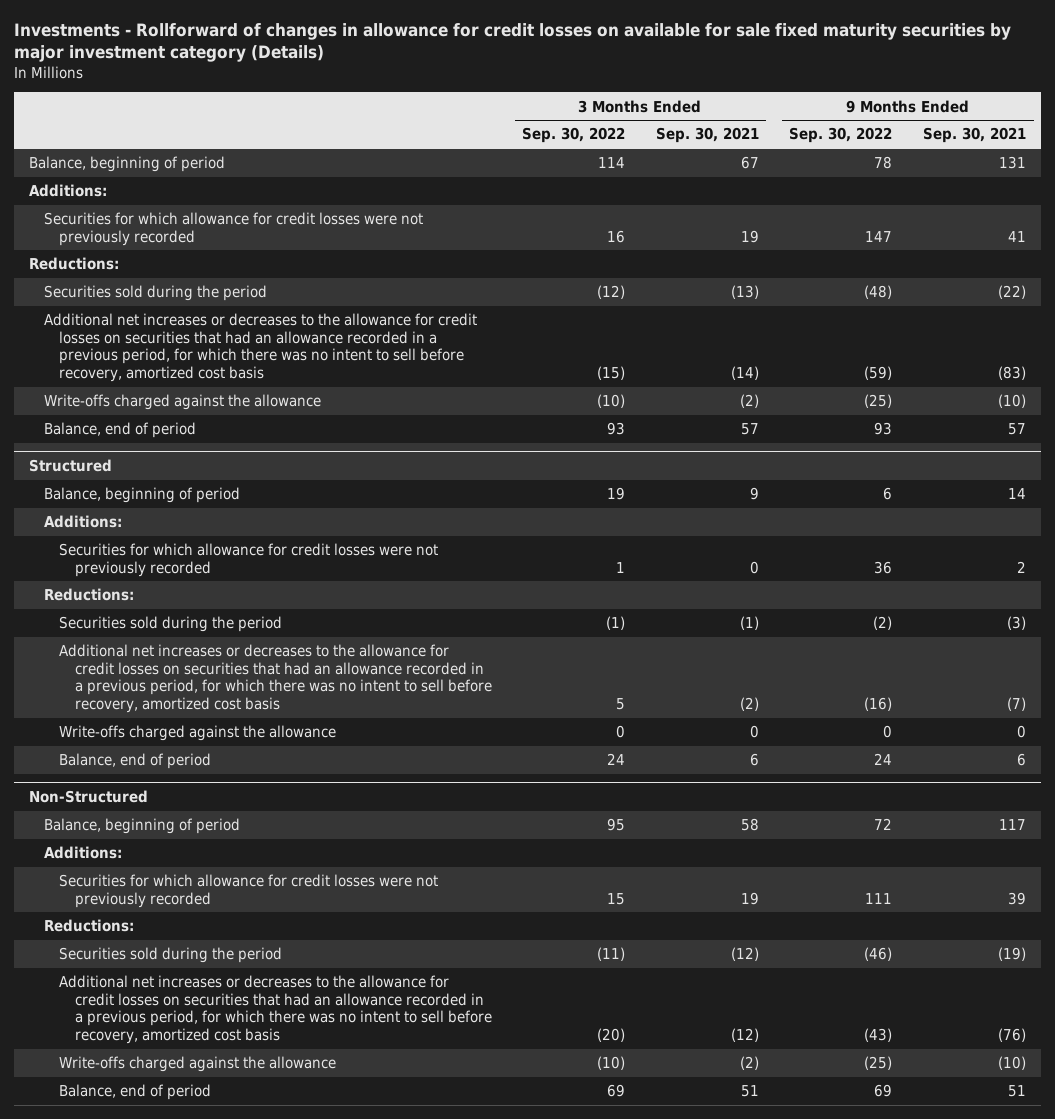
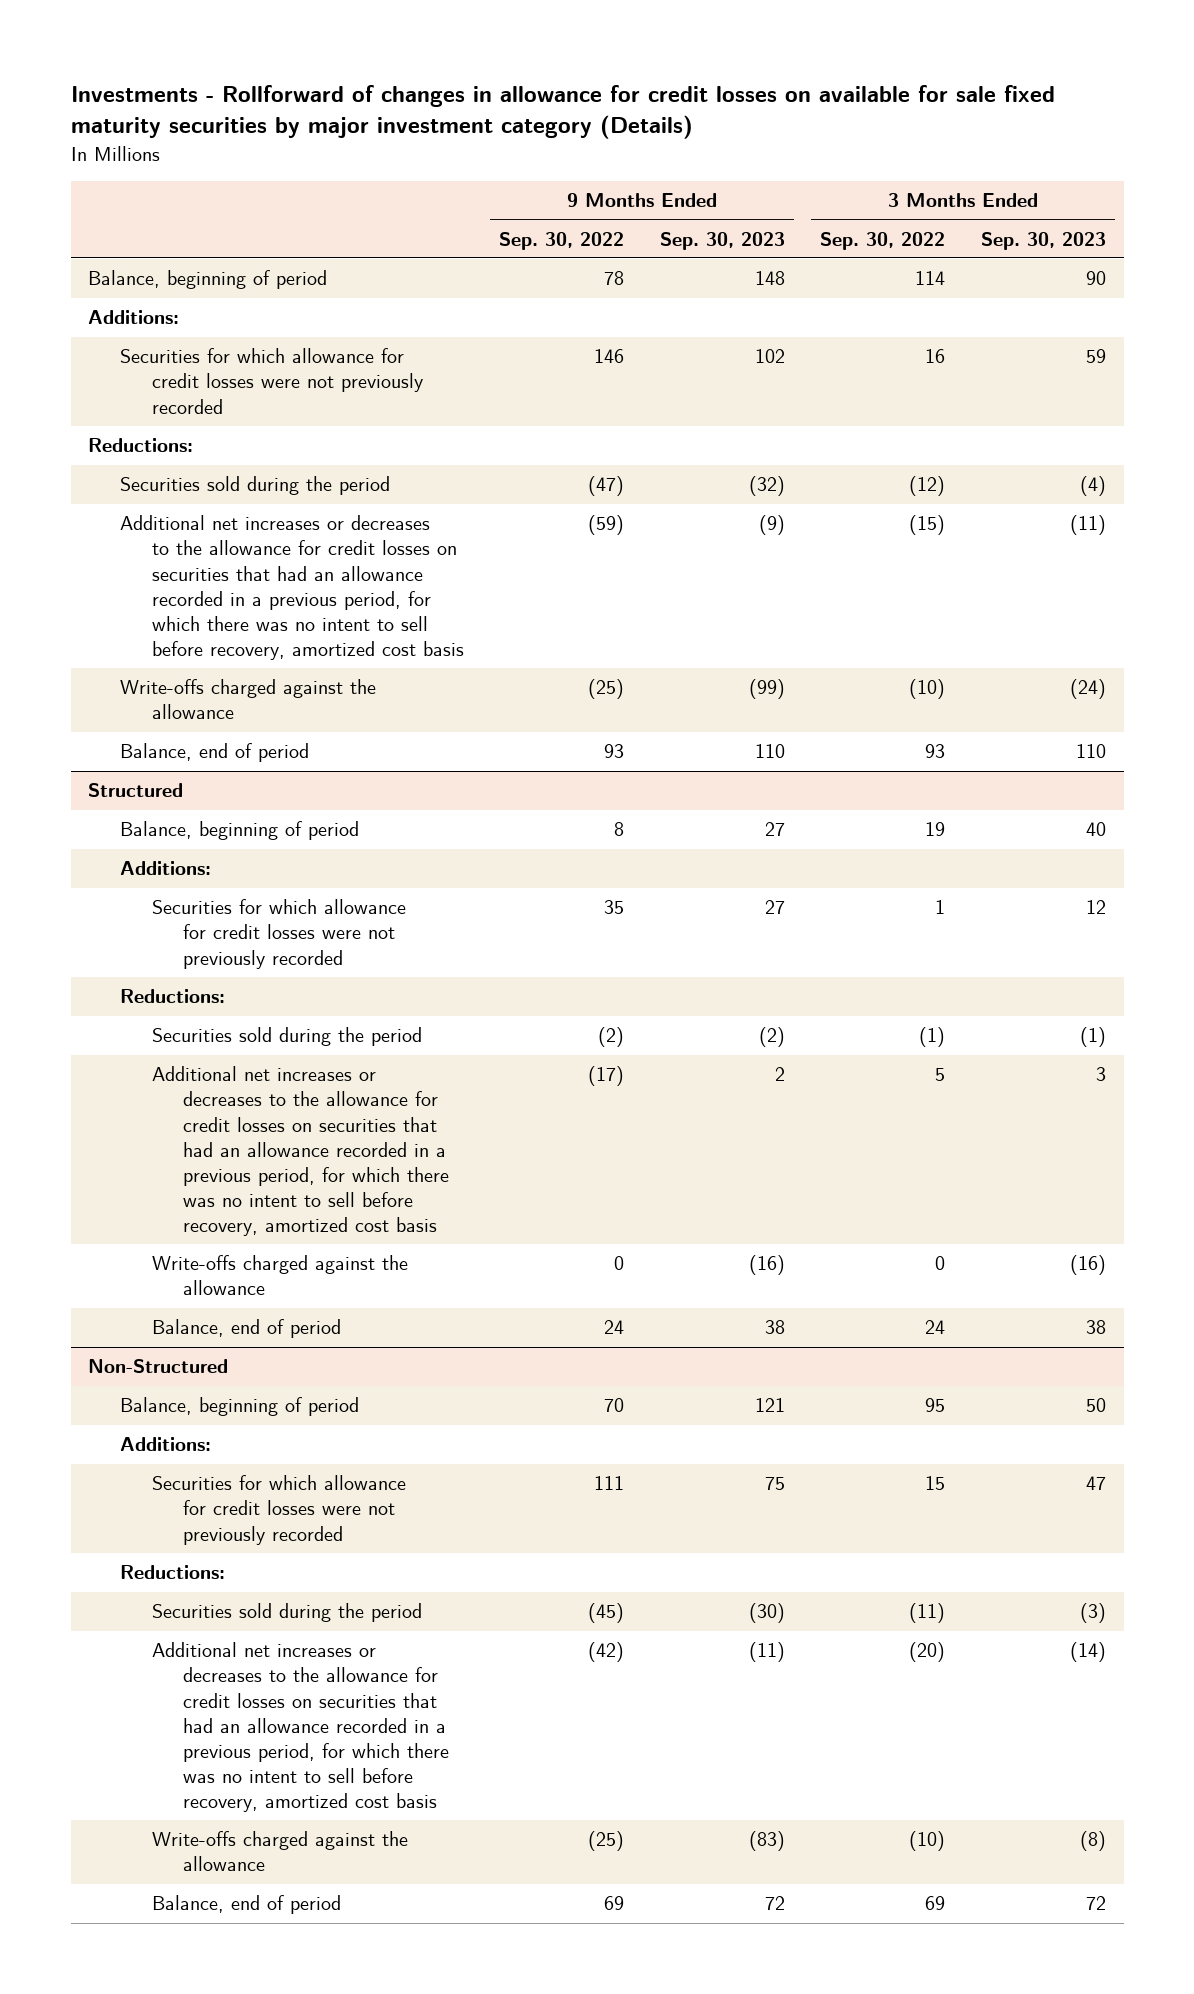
- | 3 Months Ended Sep. 30, 2022 | 3 Months Ended Sep. 30, 2021 | 9 Months Ended Sep. 30, 2022 | 9 Months Ended Sep. 30, 2021
+ | 9 Months Ended Sep. 30, 2022 | 9 Months Ended Sep. 30, 2023 | 3 Months Ended Sep. 30, 2022 | 3 Months Ended Sep. 30, 2023
- Securities for which allowance for credit losses were not previously recorded | 16 | 19 | 147 | 41
+ Securities for which allowance for credit losses were not previously recorded | 146 | 102 | 16 | 59
- Securities sold during the period | (12) | (13) | (48) | (22)
+ Securities sold during the period | (47) | (32) | (12) | (4)
@ Structured
- Balance, beginning of period | 19 | 9 | 6 | 14
+ Balance, beginning of period | 8 | 27 | 19 | 40
- Securities for which allowance for credit losses were not previously recorded | 1 | 0 | 36 | 2
+ Securities for which allowance for credit losses were not previously recorded | 35 | 27 | 1 | 12
- Additional net increases or decreases to the allowance for credit losses on securities that had an allowance recorded in a previous period, for which there was no intent to sell before recovery, amortized cost basis | 5 | (2) | (16) | (7)
+ Additional net increases or decreases to the allowance for credit losses on securities that had an allowance recorded in a previous period, for which there was no intent to sell before recovery, amortized cost basis | (17) | 2 | 5 | 3
@ Non-Structured
- Balance, beginning of period | 95 | 58 | 72 | 117
+ Balance, beginning of period | 70 | 121 | 95 | 50
- Securities sold during the period | (11) | (12) | (46) | (19)
- Additional net increases or decreases to the allowance for credit losses on securities that had an allowance recorded in a previous period, for which there was no intent to sell before recovery, amortized cost basis | (20) | (12) | (43) | (76)
+ Securities sold during the period | (45) | (30) | (11) | (3)
+ Additional net increases or decreases to the allowance for credit losses on securities that had an allowance recorded in a previous period, for which there was no intent to sell before recovery, amortized cost basis | (42) | (11) | (20) | (14)

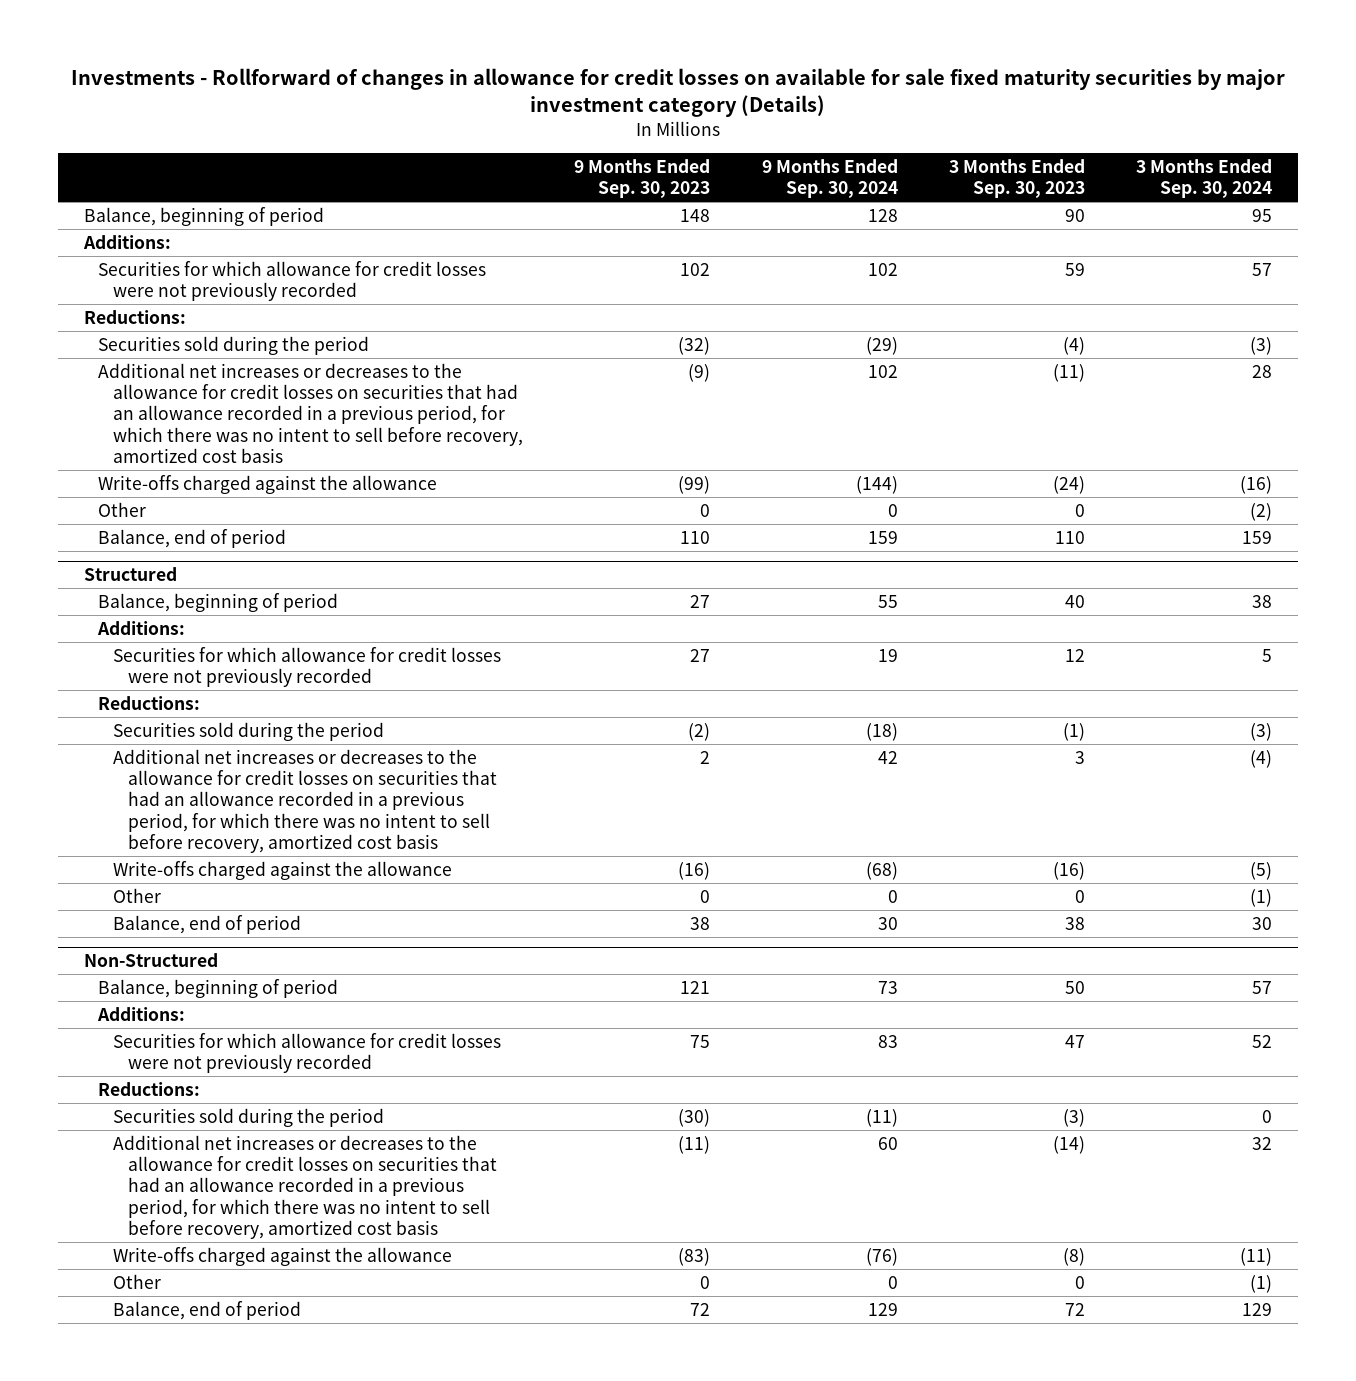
- | 9 Months Ended Sep. 30, 2022 | 9 Months Ended Sep. 30, 2023 | 3 Months Ended Sep. 30, 2022 | 3 Months Ended Sep. 30, 2023
+ | 9 Months Ended Sep. 30, 2023 | 9 Months Ended Sep. 30, 2024 | 3 Months Ended Sep. 30, 2023 | 3 Months Ended Sep. 30, 2024
+ Other | 0 | 0 | 0 | (2)
@ Structured
+ Other | 0 | 0 | 0 | (1)
@ Non-Structured
+ Other | 0 | 0 | 0 | (1)

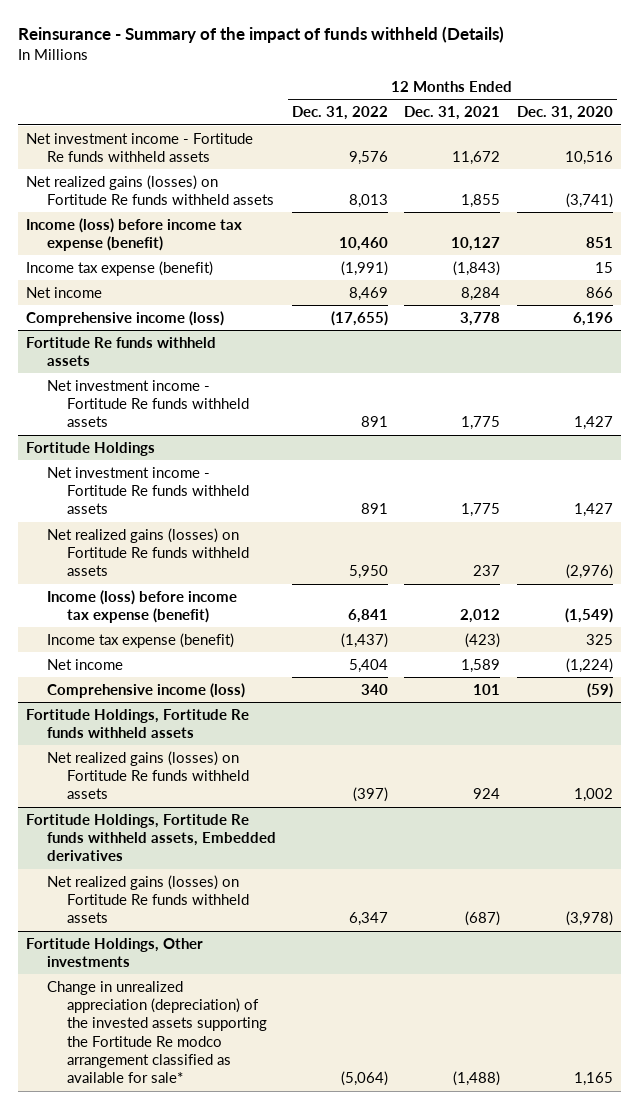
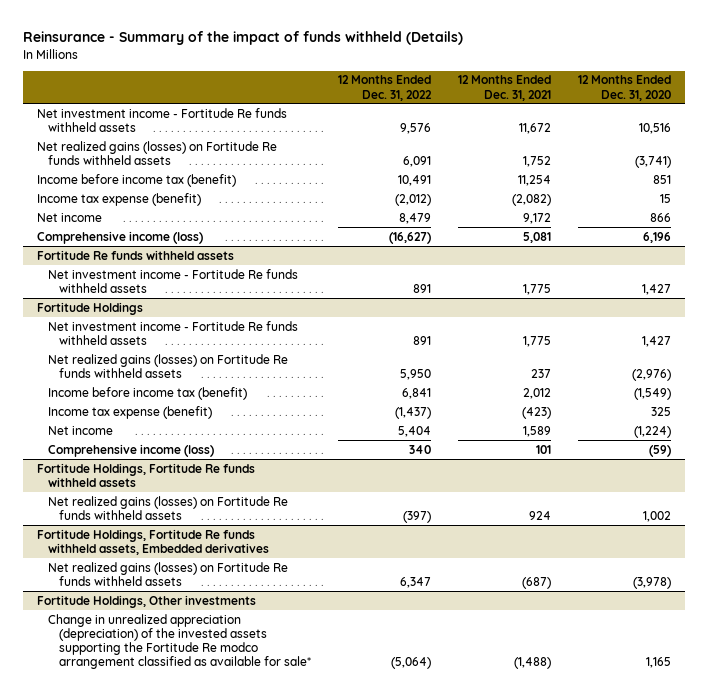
- Net realized gains (losses) on Fortitude Re funds withheld assets | 8,013 | 1,855 | (3,741)
- Income (loss) before income tax expense (benefit) | 10,460 | 10,127 | 851
- Income tax expense (benefit) | (1,991) | (1,843) | 15
- Net income | 8,469 | 8,284 | 866
- Comprehensive income (loss) | (17,655) | 3,778 | 6,196
+ Net realized gains (losses) on Fortitude Re funds withheld assets | 6,091 | 1,752 | (3,741)
+ Income before income tax (benefit) | 10,491 | 11,254 | 851
+ Income tax expense (benefit) | (2,012) | (2,082) | 15
+ Net income | 8,479 | 9,172 | 866
+ Comprehensive income (loss) | (16,627) | 5,081 | 6,196
@ Fortitude Holdings
- Income (loss) before income tax expense (benefit) | 6,841 | 2,012 | (1,549)
+ Income before income tax (benefit) | 6,841 | 2,012 | (1,549)

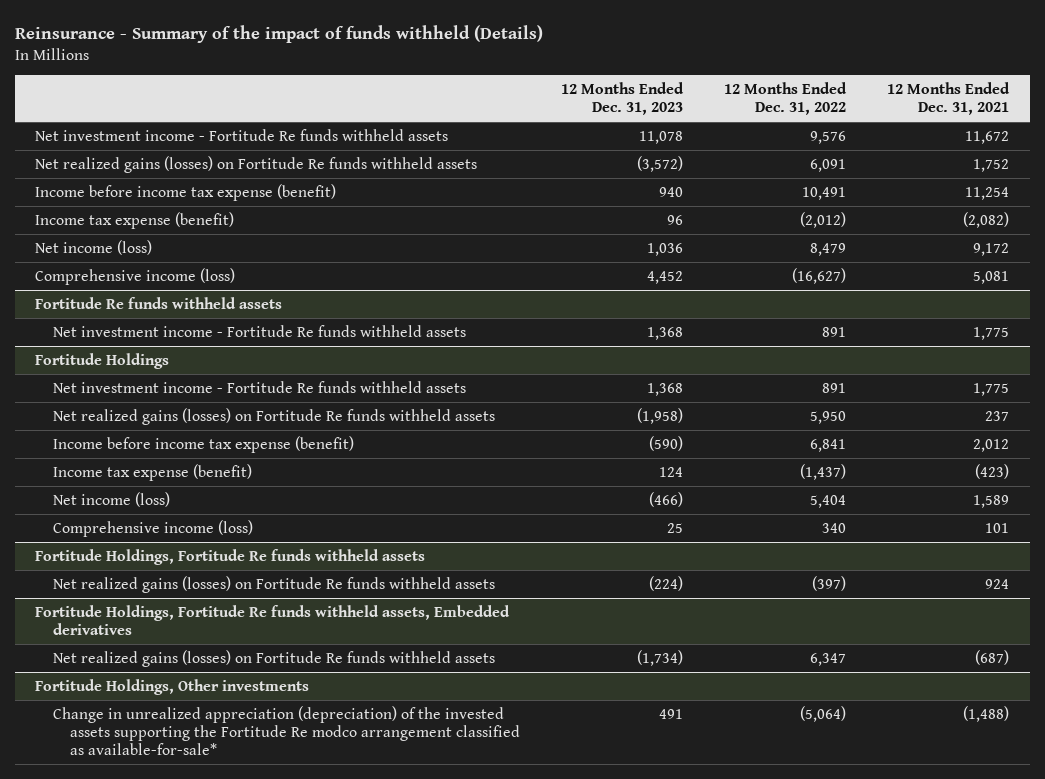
- | 12 Months Ended Dec. 31, 2022 | 12 Months Ended Dec. 31, 2021 | 12 Months Ended Dec. 31, 2020
+ | 12 Months Ended Dec. 31, 2023 | 12 Months Ended Dec. 31, 2022 | 12 Months Ended Dec. 31, 2021
- Income before income tax (benefit) | 10,491 | 11,254 | 851
+ Income before income tax expense (benefit) | 940 | 10,491 | 11,254
- Net income | 8,479 | 9,172 | 866
+ Net income (loss) | 1,036 | 8,479 | 9,172
@ Fortitude Holdings
- Income before income tax (benefit) | 6,841 | 2,012 | (1,549)
+ Income before income tax expense (benefit) | (590) | 6,841 | 2,012
- Net income | 5,404 | 1,589 | (1,224)
+ Net income (loss) | (466) | 5,404 | 1,589
@ Fortitude Holdings, Other investments
- Change in unrealized appreciation (depreciation) of the invested assets supporting the Fortitude Re modco arrangement classified as available for sale* | (5,064) | (1,488) | 1,165
+ Change in unrealized appreciation (depreciation) of the invested assets supporting the Fortitude Re modco arrangement classified as available-for-sale* | 491 | (5,064) | (1,488)

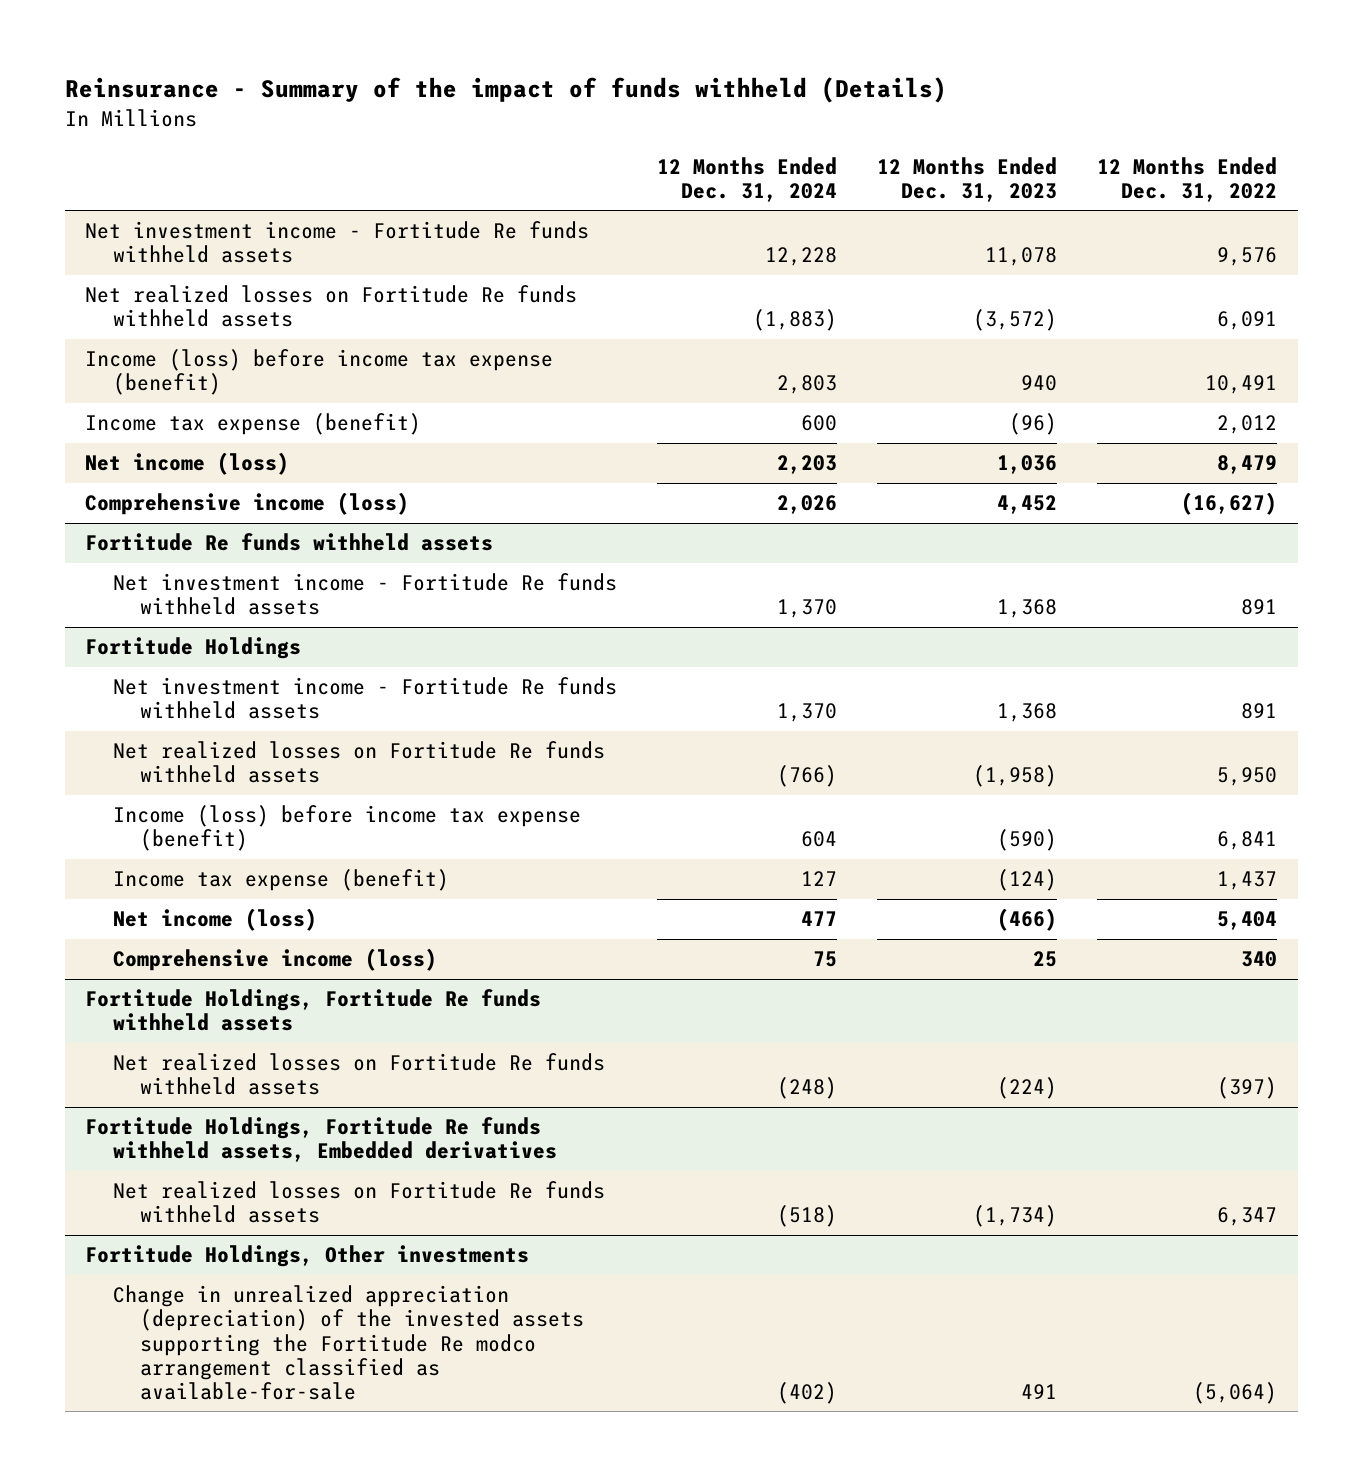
- | 12 Months Ended Dec. 31, 2023 | 12 Months Ended Dec. 31, 2022 | 12 Months Ended Dec. 31, 2021
+ | 12 Months Ended Dec. 31, 2024 | 12 Months Ended Dec. 31, 2023 | 12 Months Ended Dec. 31, 2022
- Net realized gains (losses) on Fortitude Re funds withheld assets | (3,572) | 6,091 | 1,752
- Income before income tax expense (benefit) | 940 | 10,491 | 11,254
- Income tax expense (benefit) | 96 | (2,012) | (2,082)
+ Net realized losses on Fortitude Re funds withheld assets | (1,883) | (3,572) | 6,091
+ Income (loss) before income tax expense (benefit) | 2,803 | 940 | 10,491
+ Income tax expense (benefit) | 600 | (96) | 2,012
@ Fortitude Holdings
- Net realized gains (losses) on Fortitude Re funds withheld assets | (1,958) | 5,950 | 237
- Income before income tax expense (benefit) | (590) | 6,841 | 2,012
- Income tax expense (benefit) | 124 | (1,437) | (423)
+ Net realized losses on Fortitude Re funds withheld assets | (766) | (1,958) | 5,950
+ Income (loss) before income tax expense (benefit) | 604 | (590) | 6,841
+ Income tax expense (benefit) | 127 | (124) | 1,437
@ Fortitude Holdings, Fortitude Re funds withheld assets
- Net realized gains (losses) on Fortitude Re funds withheld assets | (224) | (397) | 924
+ Net realized losses on Fortitude Re funds withheld assets | (248) | (224) | (397)
@ Fortitude Holdings, Fortitude Re funds withheld assets, Embedded derivatives
- Net realized gains (losses) on Fortitude Re funds withheld assets | (1,734) | 6,347 | (687)
+ Net realized losses on Fortitude Re funds withheld assets | (518) | (1,734) | 6,347
@ Fortitude Holdings, Other investments
- Change in unrealized appreciation (depreciation) of the invested assets supporting the Fortitude Re modco arrangement classified as available-for-sale* | 491 | (5,064) | (1,488)
+ Change in unrealized appreciation (depreciation) of the invested assets supporting the Fortitude Re modco arrangement classified as available-for-sale | (402) | 491 | (5,064)

